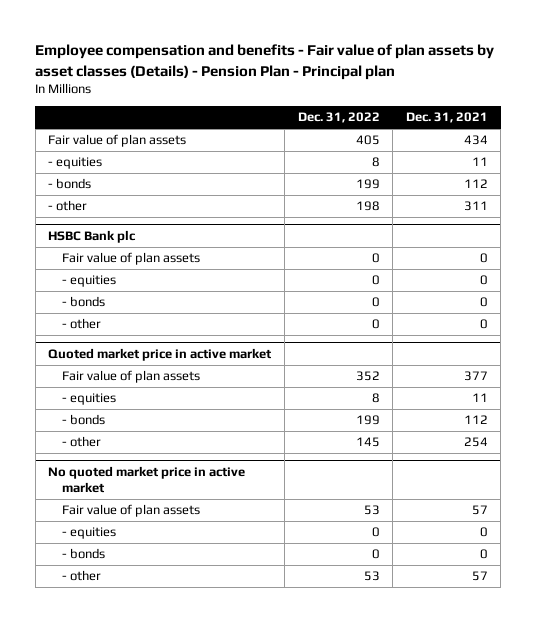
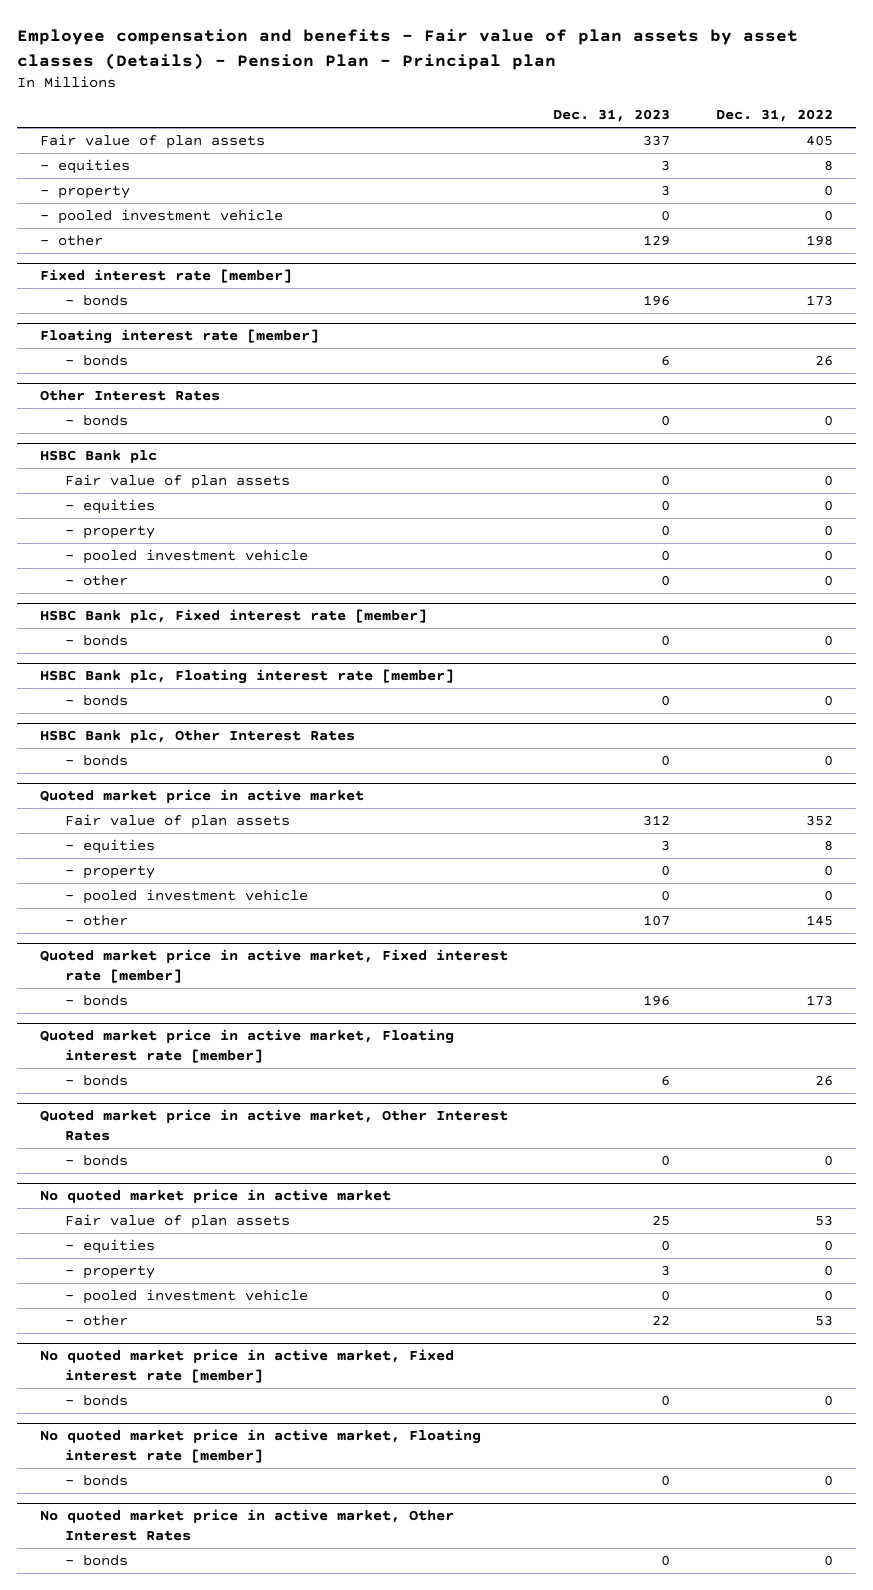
- | Dec. 31, 2022 | Dec. 31, 2021
+ | Dec. 31, 2023 | Dec. 31, 2022
- - bonds | 199 | 112
+ - property | 3 | 0
+ - pooled investment vehicle | 0 | 0
+ Fixed interest rate [member]
+ - bonds | 196 | 173
+ Floating interest rate [member]
+ - bonds | 6 | 26
+ Other Interest Rates
+ - bonds | 0 | 0
@ HSBC Bank plc
- - bonds | 0 | 0
+ - property | 0 | 0
+ - pooled investment vehicle | 0 | 0
+ HSBC Bank plc, Fixed interest rate [member]
+ - bonds | 0 | 0
+ HSBC Bank plc, Floating interest rate [member]
+ - bonds | 0 | 0
+ HSBC Bank plc, Other Interest Rates
+ - bonds | 0 | 0
@ Quoted market price in active market
- - bonds | 199 | 112
+ - property | 0 | 0
+ - pooled investment vehicle | 0 | 0
+ Quoted market price in active market, Fixed interest rate [member]
+ - bonds | 196 | 173
+ Quoted market price in active market, Floating interest rate [member]
+ - bonds | 6 | 26
+ Quoted market price in active market, Other Interest Rates
+ - bonds | 0 | 0
@ No quoted market price in active market
- - bonds | 0 | 0
+ - property | 3 | 0
+ - pooled investment vehicle | 0 | 0
+ No quoted market price in active market, Fixed interest rate [member]
+ - bonds | 0 | 0
+ No quoted market price in active market, Floating interest rate [member]
+ - bonds | 0 | 0
+ No quoted market price in active market, Other Interest Rates
+ - bonds | 0 | 0

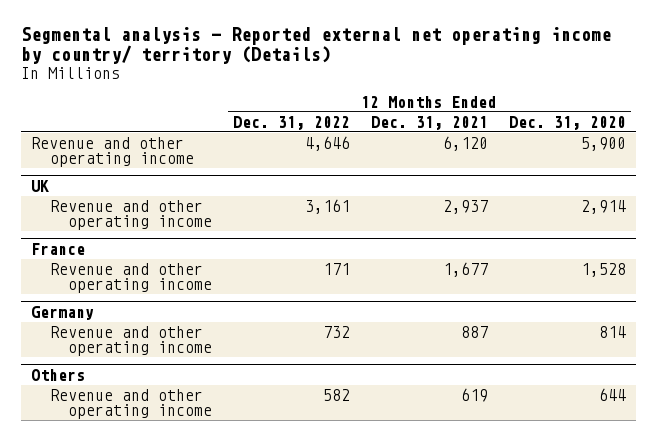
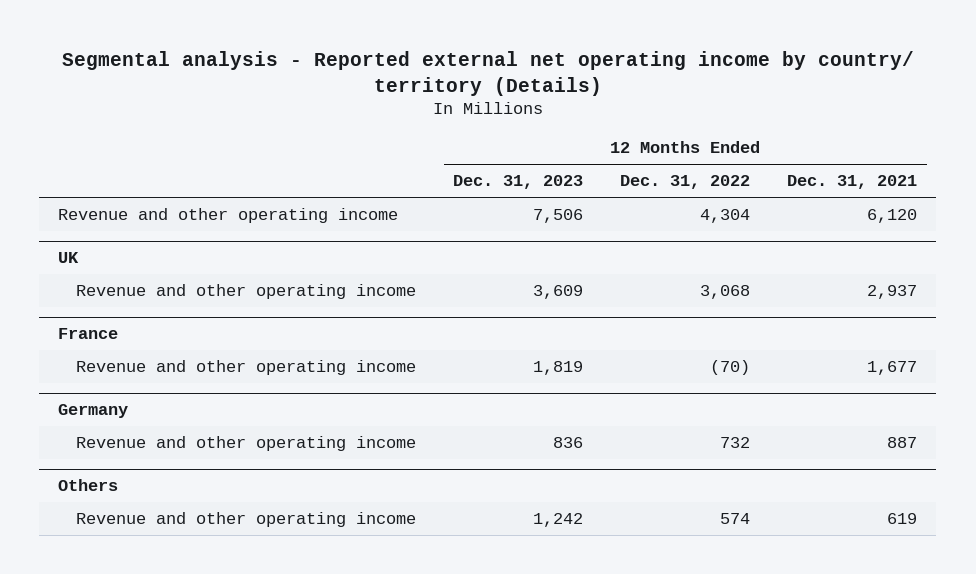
- | 12 Months Ended Dec. 31, 2022 | 12 Months Ended Dec. 31, 2021 | 12 Months Ended Dec. 31, 2020
+ | 12 Months Ended Dec. 31, 2023 | 12 Months Ended Dec. 31, 2022 | 12 Months Ended Dec. 31, 2021
- Revenue and other operating income | 4,646 | 6,120 | 5,900
+ Revenue and other operating income | 7,506 | 4,304 | 6,120
@ UK
- Revenue and other operating income | 3,161 | 2,937 | 2,914
+ Revenue and other operating income | 3,609 | 3,068 | 2,937
@ France
- Revenue and other operating income | 171 | 1,677 | 1,528
+ Revenue and other operating income | 1,819 | (70) | 1,677
@ Others
- Revenue and other operating income | 582 | 619 | 644
+ Revenue and other operating income | 1,242 | 574 | 619

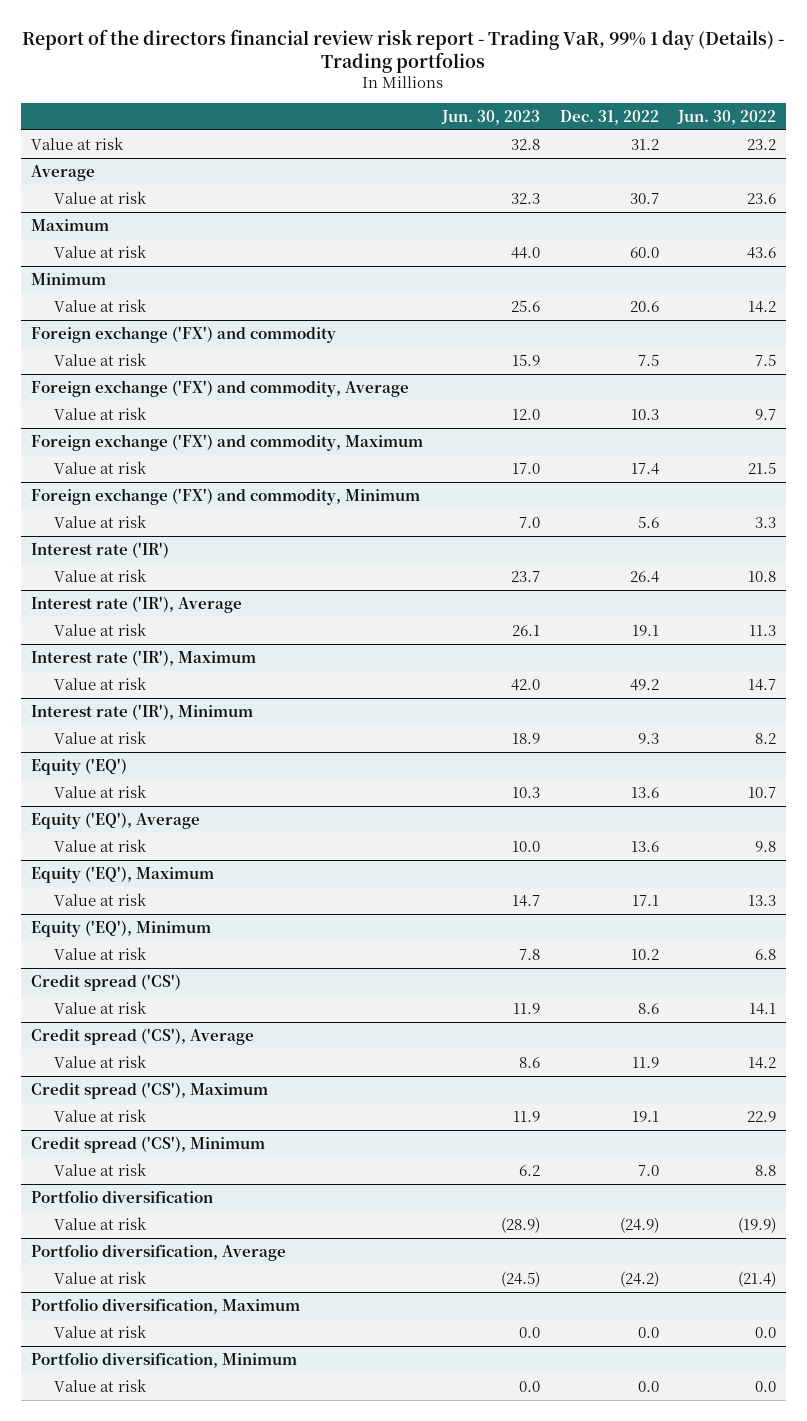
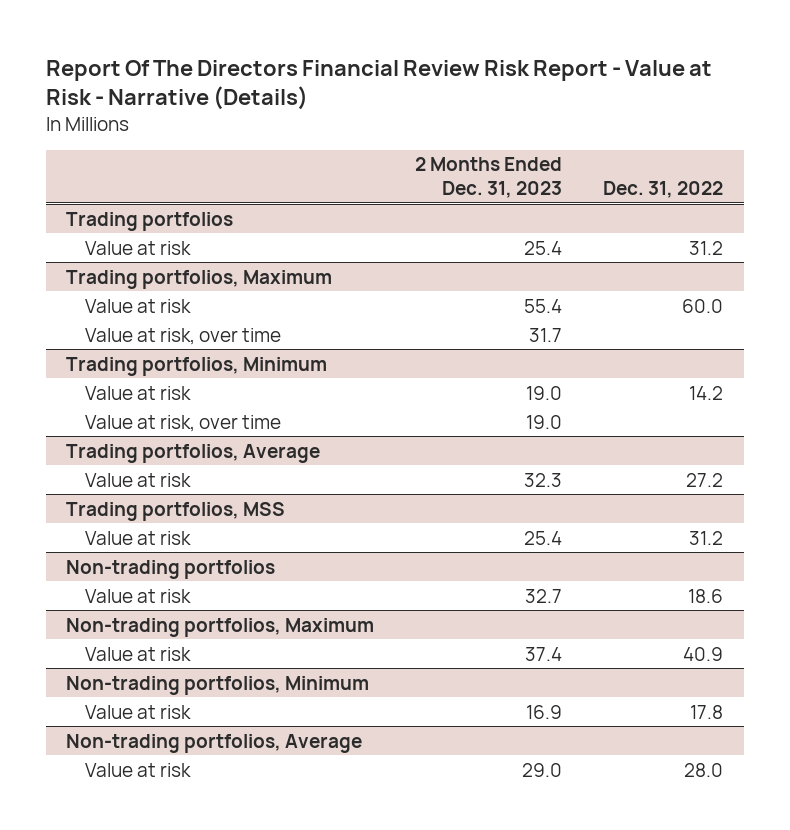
- Report of the directors financial review risk report - Trading VaR, 99% 1 day (Details) - Trading portfolios
+ Report Of The Directors Financial Review Risk Report - Value at Risk - Narrative (Details)
- | Jun. 30, 2023 | Dec. 31, 2022 | Jun. 30, 2022
+ | 2 Months Ended Dec. 31, 2023 | Dec. 31, 2022
+ Trading portfolios
- Average
- Value at risk | 32.3 | 30.7 | 23.6
- Maximum
+ Trading portfolios, Maximum
- Minimum
- Value at risk | 25.6 | 20.6 | 14.2
- Foreign exchange ('FX') and commodity
- Value at risk | 15.9 | 7.5 | 7.5
- Foreign exchange ('FX') and commodity, Average
- Value at risk | 12.0 | 10.3 | 9.7
- Foreign exchange ('FX') and commodity, Maximum
- Value at risk | 17.0 | 17.4 | 21.5
- Foreign exchange ('FX') and commodity, Minimum
- Value at risk | 7.0 | 5.6 | 3.3
- Interest rate ('IR')
- Value at risk | 23.7 | 26.4 | 10.8
- Interest rate ('IR'), Average
- Value at risk | 26.1 | 19.1 | 11.3
- Interest rate ('IR'), Maximum
- Value at risk | 42.0 | 49.2 | 14.7
- Interest rate ('IR'), Minimum
- Value at risk | 18.9 | 9.3 | 8.2
- Equity ('EQ')
- Value at risk | 10.3 | 13.6 | 10.7
- Equity ('EQ'), Average
- Value at risk | 10.0 | 13.6 | 9.8
- Equity ('EQ'), Maximum
- Value at risk | 14.7 | 17.1 | 13.3
- Equity ('EQ'), Minimum
- Value at risk | 7.8 | 10.2 | 6.8
- Credit spread ('CS')
- Value at risk | 11.9 | 8.6 | 14.1
- Credit spread ('CS'), Average
- Value at risk | 8.6 | 11.9 | 14.2
- Credit spread ('CS'), Maximum
- Value at risk | 11.9 | 19.1 | 22.9
- Credit spread ('CS'), Minimum
- Value at risk | 6.2 | 7.0 | 8.8
- Portfolio diversification
- Value at risk | (28.9) | (24.9) | (19.9)
- Portfolio diversification, Average
- Value at risk | (24.5) | (24.2) | (21.4)
- Portfolio diversification, Maximum
- Value at risk | 0.0 | 0.0 | 0.0
- Portfolio diversification, Minimum
- Value at risk | 0.0 | 0.0 | 0.0
+ Value at risk, over time | 31.7 |
+ Trading portfolios, Minimum
+ Value at risk | 19.0 | 14.2
+ Value at risk, over time | 19.0 |
+ Trading portfolios, Average
+ Value at risk | 32.3 | 27.2
+ Trading portfolios, MSS
+ Value at risk | 25.4 | 31.2
+ Non-trading portfolios
+ Value at risk | 32.7 | 18.6
+ Non-trading portfolios, Maximum
+ Value at risk | 37.4 | 40.9
+ Non-trading portfolios, Minimum
+ Value at risk | 16.9 | 17.8
+ Non-trading portfolios, Average
+ Value at risk | 29.0 | 28.0

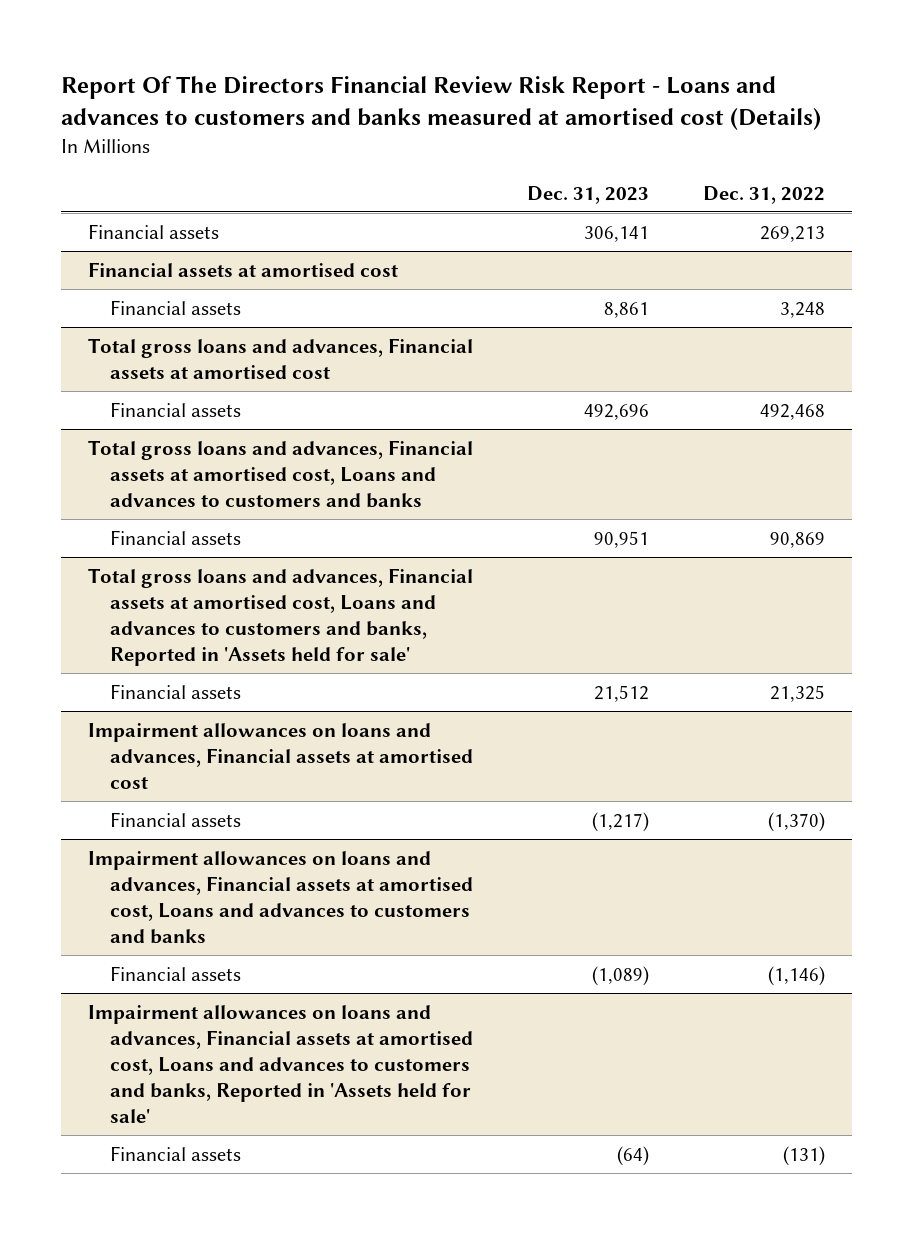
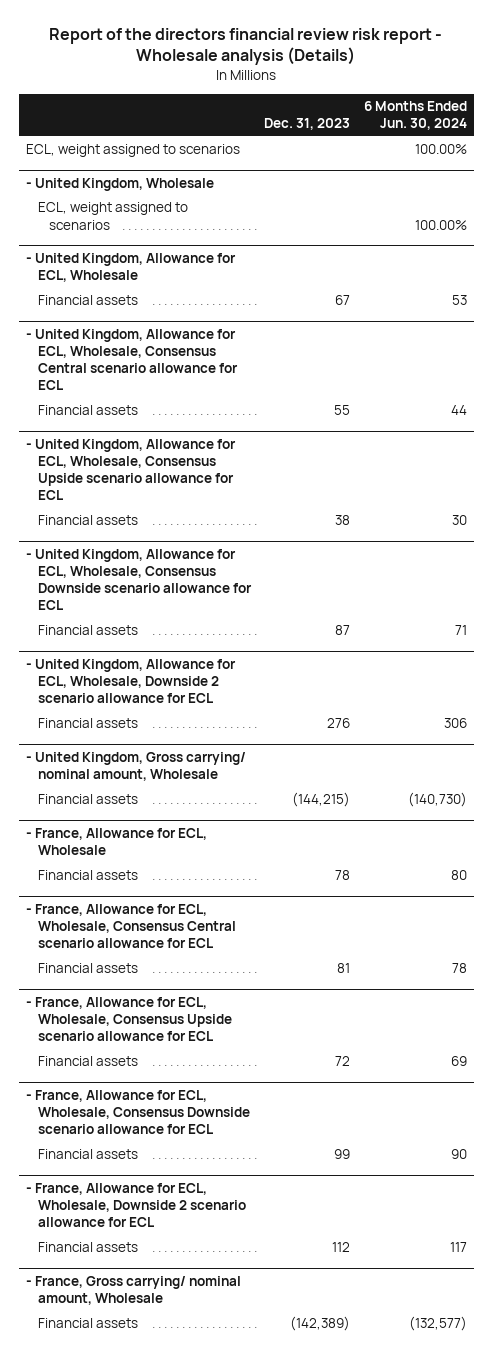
- Report Of The Directors Financial Review Risk Report - Loans and advances to customers and banks measured at amortised cost (Details)
+ Report of the directors financial review risk report - Wholesale analysis (Details)
- | Dec. 31, 2023 | Dec. 31, 2022
+ | Dec. 31, 2023 | 6 Months Ended Jun. 30, 2024
- Financial assets | 306,141 | 269,213
- Financial assets at amortised cost
- Financial assets | 8,861 | 3,248
- Total gross loans and advances, Financial assets at amortised cost
- Financial assets | 492,696 | 492,468
- Total gross loans and advances, Financial assets at amortised cost, Loans and advances to customers and banks
- Financial assets | 90,951 | 90,869
- Total gross loans and advances, Financial assets at amortised cost, Loans and advances to customers and banks, Reported in 'Assets held for sale'
- Financial assets | 21,512 | 21,325
- Impairment allowances on loans and advances, Financial assets at amortised cost
- Financial assets | (1,217) | (1,370)
- Impairment allowances on loans and advances, Financial assets at amortised cost, Loans and advances to customers and banks
- Financial assets | (1,089) | (1,146)
- Impairment allowances on loans and advances, Financial assets at amortised cost, Loans and advances to customers and banks, Reported in 'Assets held for sale'
- Financial assets | (64) | (131)
+ ECL, weight assigned to scenarios | | 100.00%
+ - United Kingdom, Wholesale
+ ECL, weight assigned to scenarios | | 100.00%
+ - United Kingdom, Allowance for ECL, Wholesale
+ Financial assets | 67 | 53
+ - United Kingdom, Allowance for ECL, Wholesale, Consensus Central scenario allowance for ECL
+ Financial assets | 55 | 44
+ - United Kingdom, Allowance for ECL, Wholesale, Consensus Upside scenario allowance for ECL
+ Financial assets | 38 | 30
+ - United Kingdom, Allowance for ECL, Wholesale, Consensus Downside scenario allowance for ECL
+ Financial assets | 87 | 71
+ - United Kingdom, Allowance for ECL, Wholesale, Downside 2 scenario allowance for ECL
+ Financial assets | 276 | 306
+ - United Kingdom, Gross carrying/ nominal amount, Wholesale
+ Financial assets | (144,215) | (140,730)
+ - France, Allowance for ECL, Wholesale
+ Financial assets | 78 | 80
+ - France, Allowance for ECL, Wholesale, Consensus Central scenario allowance for ECL
+ Financial assets | 81 | 78
+ - France, Allowance for ECL, Wholesale, Consensus Upside scenario allowance for ECL
+ Financial assets | 72 | 69
+ - France, Allowance for ECL, Wholesale, Consensus Downside scenario allowance for ECL
+ Financial assets | 99 | 90
+ - France, Allowance for ECL, Wholesale, Downside 2 scenario allowance for ECL
+ Financial assets | 112 | 117
+ - France, Gross carrying/ nominal amount, Wholesale
+ Financial assets | (142,389) | (132,577)

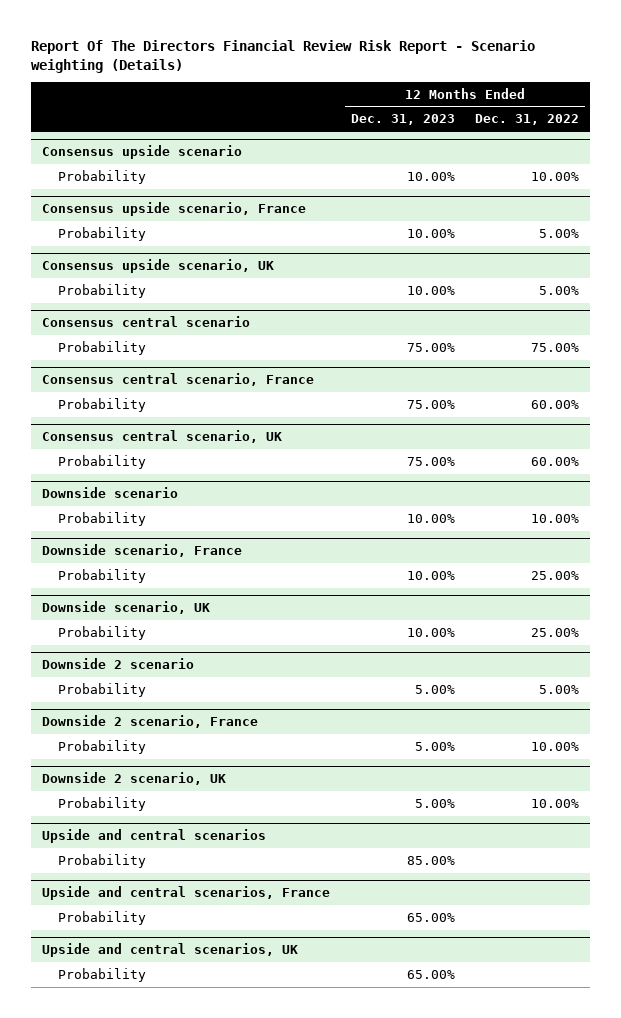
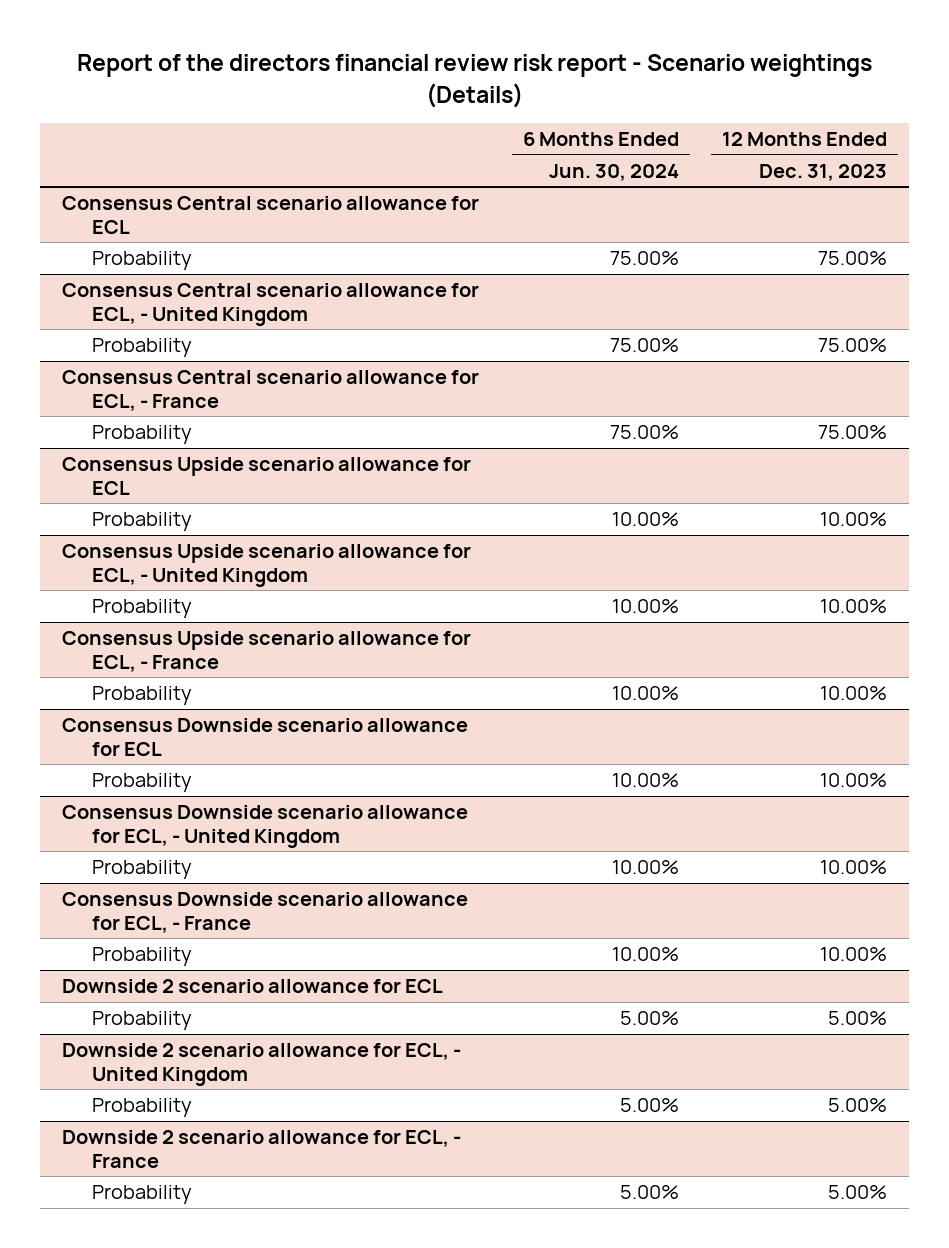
- Report Of The Directors Financial Review Risk Report - Scenario weighting (Details)
+ Report of the directors financial review risk report - Scenario weightings (Details)
- | 12 Months Ended Dec. 31, 2023 | 12 Months Ended Dec. 31, 2022
+ | 6 Months Ended Jun. 30, 2024 | 12 Months Ended Dec. 31, 2023
- Consensus upside scenario
- Probability | 10.00% | 10.00%
- Consensus upside scenario, France
- Probability | 10.00% | 5.00%
- Consensus upside scenario, UK
- Probability | 10.00% | 5.00%
- Consensus central scenario
+ Consensus Central scenario allowance for ECL
- Consensus central scenario, France
+ Consensus Central scenario allowance for ECL, - United Kingdom
- Consensus central scenario, UK
+ Consensus Central scenario allowance for ECL, - France
- Downside scenario
+ Consensus Upside scenario allowance for ECL
- Downside scenario, France
+ Consensus Upside scenario allowance for ECL, - United Kingdom
- Downside scenario, UK
+ Consensus Upside scenario allowance for ECL, - France
- Downside 2 scenario
+ Consensus Downside scenario allowance for ECL
+ Probability | 10.00% | 10.00%
+ Consensus Downside scenario allowance for ECL, - United Kingdom
+ Probability | 10.00% | 10.00%
+ Consensus Downside scenario allowance for ECL, - France
+ Probability | 10.00% | 10.00%
+ Downside 2 scenario allowance for ECL
- Downside 2 scenario, France
+ Downside 2 scenario allowance for ECL, - United Kingdom
- Downside 2 scenario, UK
+ Downside 2 scenario allowance for ECL, - France
- Upside and central scenarios
- Probability | 85.00% |
- Upside and central scenarios, France
- Probability | 65.00% |
- Upside and central scenarios, UK
- Probability | 65.00% |

